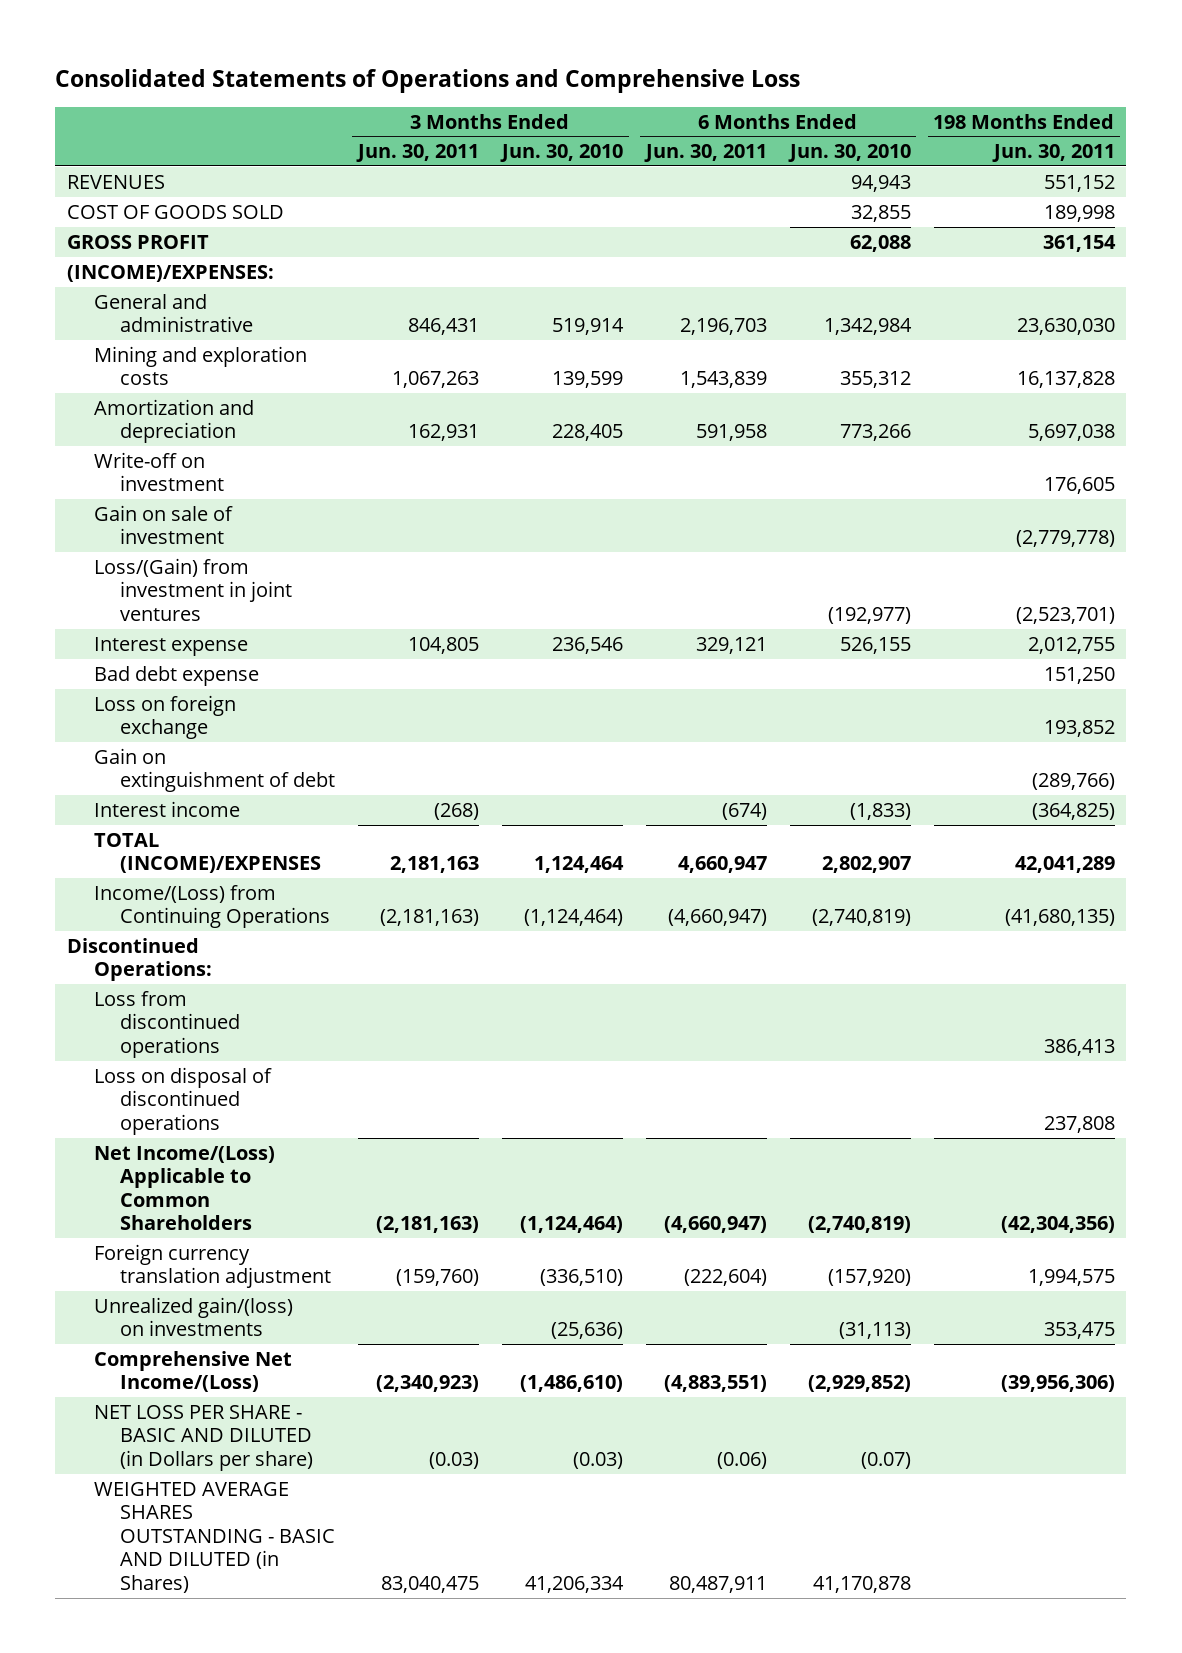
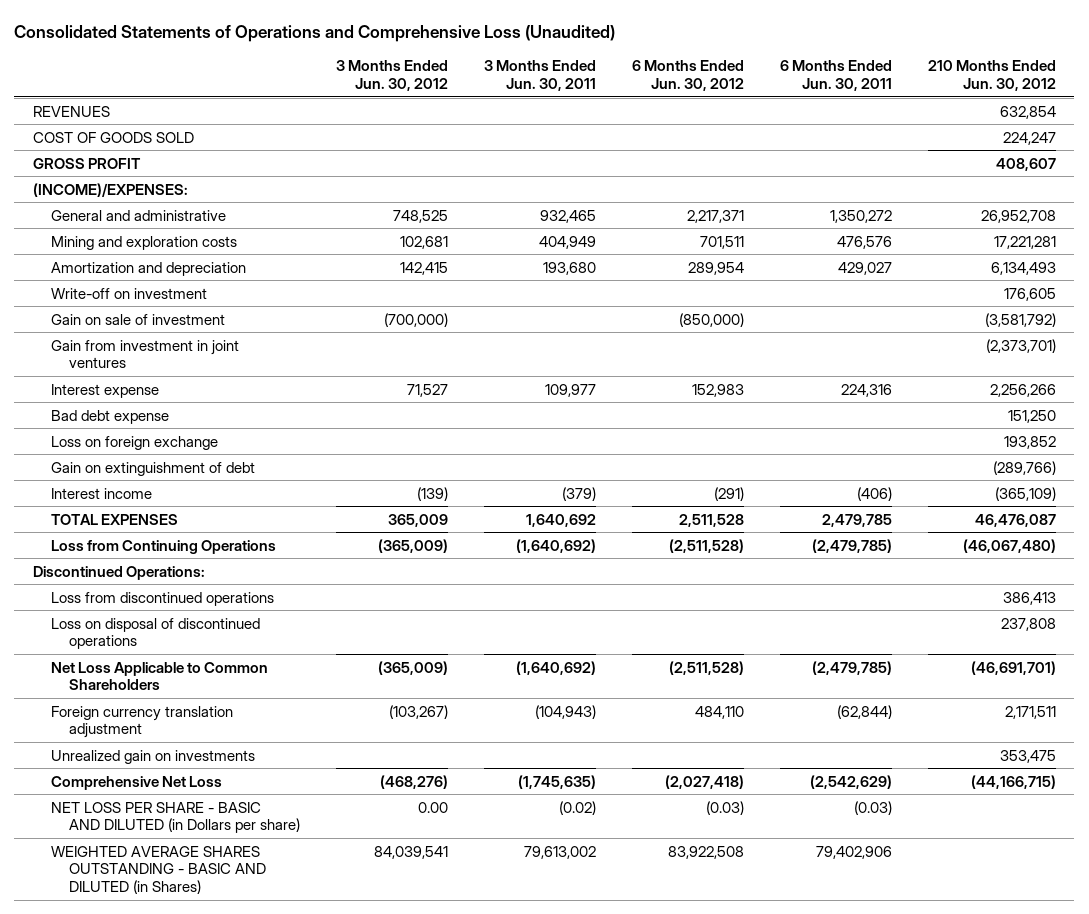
- Consolidated Statements of Operations and Comprehensive Loss
+ Consolidated Statements of Operations and Comprehensive Loss (Unaudited)
- | 3 Months Ended Jun. 30, 2011 | 3 Months Ended Jun. 30, 2010 | 6 Months Ended Jun. 30, 2011 | 6 Months Ended Jun. 30, 2010 | 198 Months Ended Jun. 30, 2011
+ | 3 Months Ended Jun. 30, 2012 | 3 Months Ended Jun. 30, 2011 | 6 Months Ended Jun. 30, 2012 | 6 Months Ended Jun. 30, 2011 | 210 Months Ended Jun. 30, 2012
- General and administrative | 846,431 | 519,914 | 2,196,703 | 1,342,984 | 23,630,030
- Mining and exploration costs | 1,067,263 | 139,599 | 1,543,839 | 355,312 | 16,137,828
- Amortization and depreciation | 162,931 | 228,405 | 591,958 | 773,266 | 5,697,038
+ General and administrative | 748,525 | 932,465 | 2,217,371 | 1,350,272 | 26,952,708
+ Mining and exploration costs | 102,681 | 404,949 | 701,511 | 476,576 | 17,221,281
+ Amortization and depreciation | 142,415 | 193,680 | 289,954 | 429,027 | 6,134,493
- Loss/(Gain) from investment in joint ventures | | | | (192,977) | (2,523,701)
- Interest expense | 104,805 | 236,546 | 329,121 | 526,155 | 2,012,755
+ Gain from investment in joint ventures | | | | | (2,373,701)
+ Interest expense | 71,527 | 109,977 | 152,983 | 224,316 | 2,256,266
- Interest income | (268) | | (674) | (1,833) | (364,825)
- TOTAL (INCOME)/EXPENSES | 2,181,163 | 1,124,464 | 4,660,947 | 2,802,907 | 42,041,289
- Income/(Loss) from Continuing Operations | (2,181,163) | (1,124,464) | (4,660,947) | (2,740,819) | (41,680,135)
+ Interest income | (139) | (379) | (291) | (406) | (365,109)
+ TOTAL EXPENSES | 365,009 | 1,640,692 | 2,511,528 | 2,479,785 | 46,476,087
+ Loss from Continuing Operations | (365,009) | (1,640,692) | (2,511,528) | (2,479,785) | (46,067,480)
- Net Income/(Loss) Applicable to Common Shareholders | (2,181,163) | (1,124,464) | (4,660,947) | (2,740,819) | (42,304,356)
- Foreign currency translation adjustment | (159,760) | (336,510) | (222,604) | (157,920) | 1,994,575
- Unrealized gain/(loss) on investments | | (25,636) | | (31,113) | 353,475
- Comprehensive Net Income/(Loss) | (2,340,923) | (1,486,610) | (4,883,551) | (2,929,852) | (39,956,306)
- NET LOSS PER SHARE - BASIC AND DILUTED (in Dollars per share) | (0.03) | (0.03) | (0.06) | (0.07) |
- WEIGHTED AVERAGE SHARES OUTSTANDING - BASIC AND DILUTED (in Shares) | 83,040,475 | 41,206,334 | 80,487,911 | 41,170,878 |
+ Net Loss Applicable to Common Shareholders | (365,009) | (1,640,692) | (2,511,528) | (2,479,785) | (46,691,701)
+ Foreign currency translation adjustment | (103,267) | (104,943) | 484,110 | (62,844) | 2,171,511
+ Unrealized gain on investments | | | | | 353,475
+ Comprehensive Net Loss | (468,276) | (1,745,635) | (2,027,418) | (2,542,629) | (44,166,715)
+ NET LOSS PER SHARE - BASIC AND DILUTED (in Dollars per share) | 0.00 | (0.02) | (0.03) | (0.03) |
+ WEIGHTED AVERAGE SHARES OUTSTANDING - BASIC AND DILUTED (in Shares) | 84,039,541 | 79,613,002 | 83,922,508 | 79,402,906 |

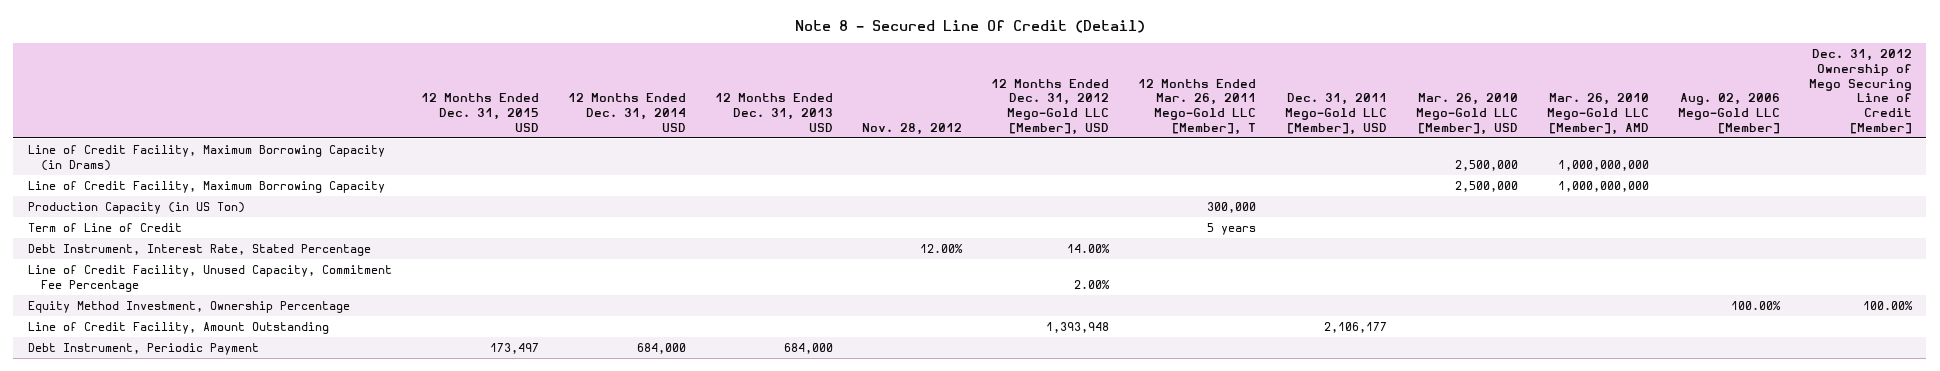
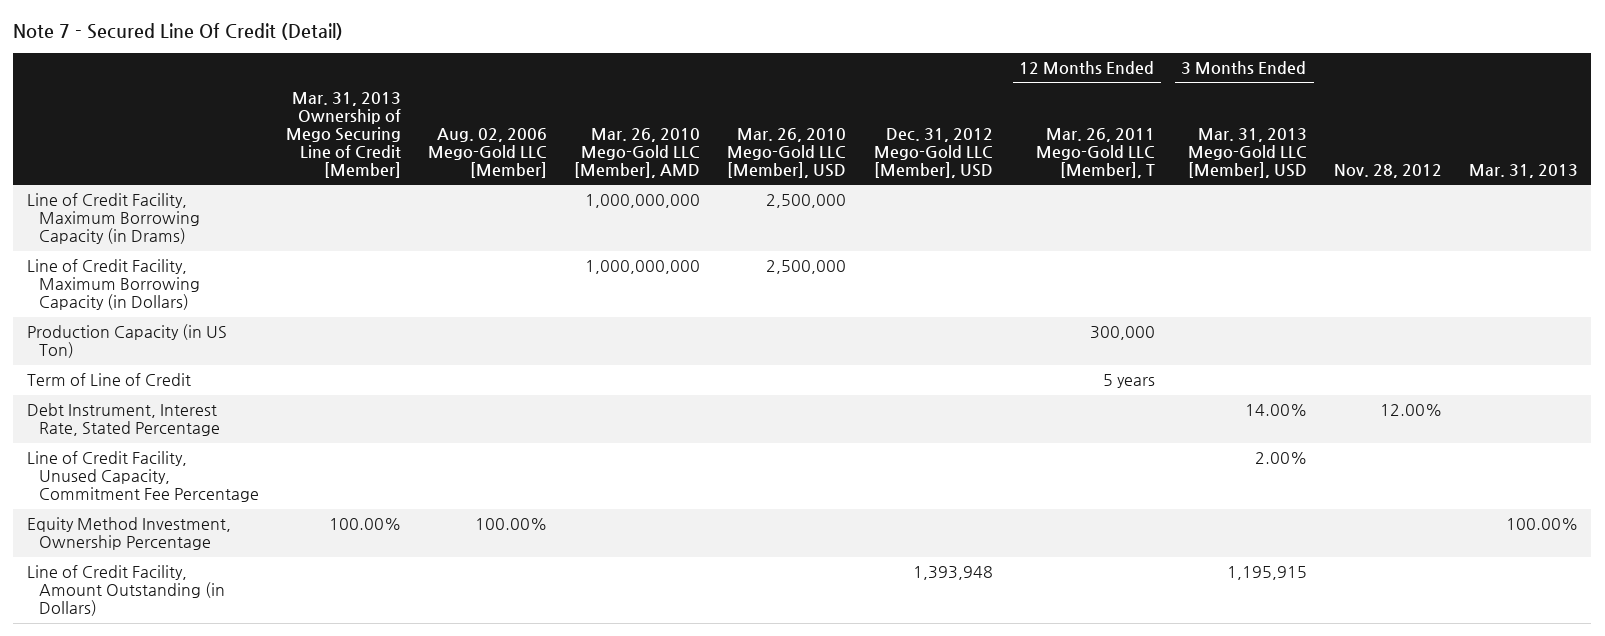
- Note 8 - Secured Line Of Credit (Detail)
+ Note 7 - Secured Line Of Credit (Detail)
- | 12 Months Ended Dec. 31, 2015 USD | 12 Months Ended Dec. 31, 2014 USD | 12 Months Ended Dec. 31, 2013 USD | Nov. 28, 2012 | 12 Months Ended Dec. 31, 2012 Mego-Gold LLC [Member], USD | 12 Months Ended Mar. 26, 2011 Mego-Gold LLC [Member], T | Dec. 31, 2011 Mego-Gold LLC [Member], USD | Mar. 26, 2010 Mego-Gold LLC [Member], USD | Mar. 26, 2010 Mego-Gold LLC [Member], AMD | Aug. 02, 2006 Mego-Gold LLC [Member] | Dec. 31, 2012 Ownership of Mego Securing Line of Credit [Member]
+ | Mar. 31, 2013 Ownership of Mego Securing Line of Credit [Member] | Aug. 02, 2006 Mego-Gold LLC [Member] | Mar. 26, 2010 Mego-Gold LLC [Member], AMD | Mar. 26, 2010 Mego-Gold LLC [Member], USD | Dec. 31, 2012 Mego-Gold LLC [Member], USD | 12 Months Ended Mar. 26, 2011 Mego-Gold LLC [Member], T | 3 Months Ended Mar. 31, 2013 Mego-Gold LLC [Member], USD | Nov. 28, 2012 | Mar. 31, 2013
- Line of Credit Facility, Maximum Borrowing Capacity | | | | | | | | 2,500,000 | 1,000,000,000 | |
+ Line of Credit Facility, Maximum Borrowing Capacity (in Dollars) | | | 1,000,000,000 | 2,500,000 | | | | |
- Line of Credit Facility, Amount Outstanding | | | | | 1,393,948 | | 2,106,177 | | | |
- Debt Instrument, Periodic Payment | 173,497 | 684,000 | 684,000 | | | | | | | |
+ Line of Credit Facility, Amount Outstanding (in Dollars) | | | | | 1,393,948 | | 1,195,915 | |

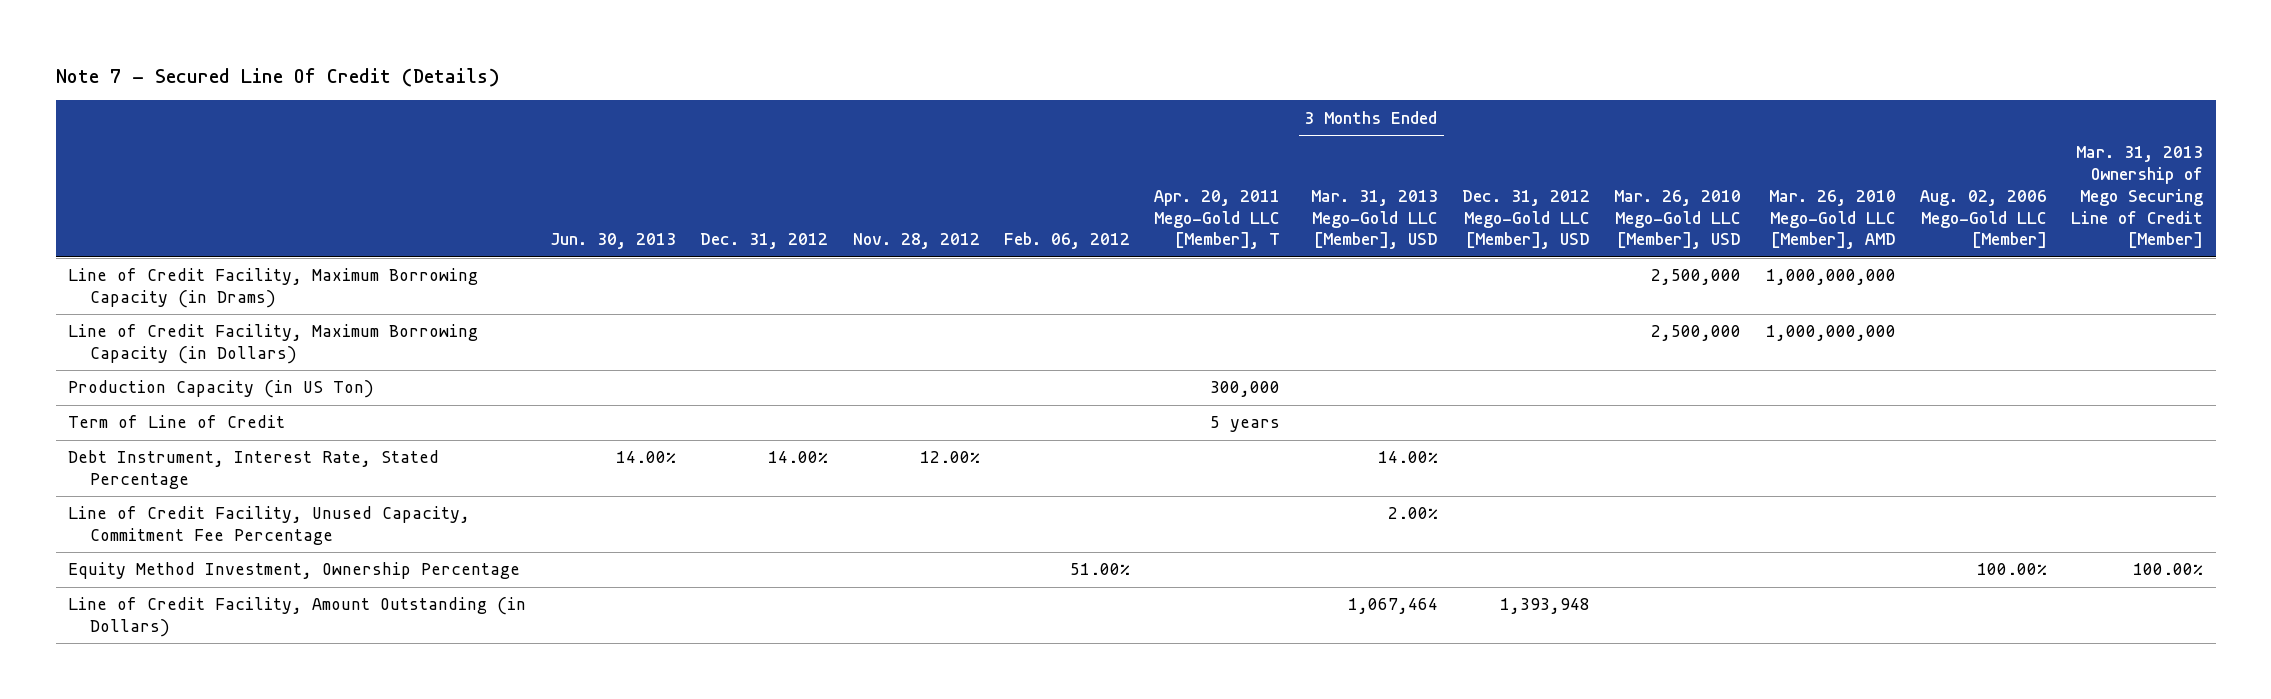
- Note 7 - Secured Line Of Credit (Detail)
+ Note 7 - Secured Line Of Credit (Details)
- | Mar. 31, 2013 Ownership of Mego Securing Line of Credit [Member] | Aug. 02, 2006 Mego-Gold LLC [Member] | Mar. 26, 2010 Mego-Gold LLC [Member], AMD | Mar. 26, 2010 Mego-Gold LLC [Member], USD | Dec. 31, 2012 Mego-Gold LLC [Member], USD | 12 Months Ended Mar. 26, 2011 Mego-Gold LLC [Member], T | 3 Months Ended Mar. 31, 2013 Mego-Gold LLC [Member], USD | Nov. 28, 2012 | Mar. 31, 2013
+ | Jun. 30, 2013 | Dec. 31, 2012 | Nov. 28, 2012 | Feb. 06, 2012 | Apr. 20, 2011 Mego-Gold LLC [Member], T | 3 Months Ended Mar. 31, 2013 Mego-Gold LLC [Member], USD | Dec. 31, 2012 Mego-Gold LLC [Member], USD | Mar. 26, 2010 Mego-Gold LLC [Member], USD | Mar. 26, 2010 Mego-Gold LLC [Member], AMD | Aug. 02, 2006 Mego-Gold LLC [Member] | Mar. 31, 2013 Ownership of Mego Securing Line of Credit [Member]
- Line of Credit Facility, Amount Outstanding (in Dollars) | | | | | 1,393,948 | | 1,195,915 | |
+ Line of Credit Facility, Amount Outstanding (in Dollars) | | | | | | 1,067,464 | 1,393,948 | | | |

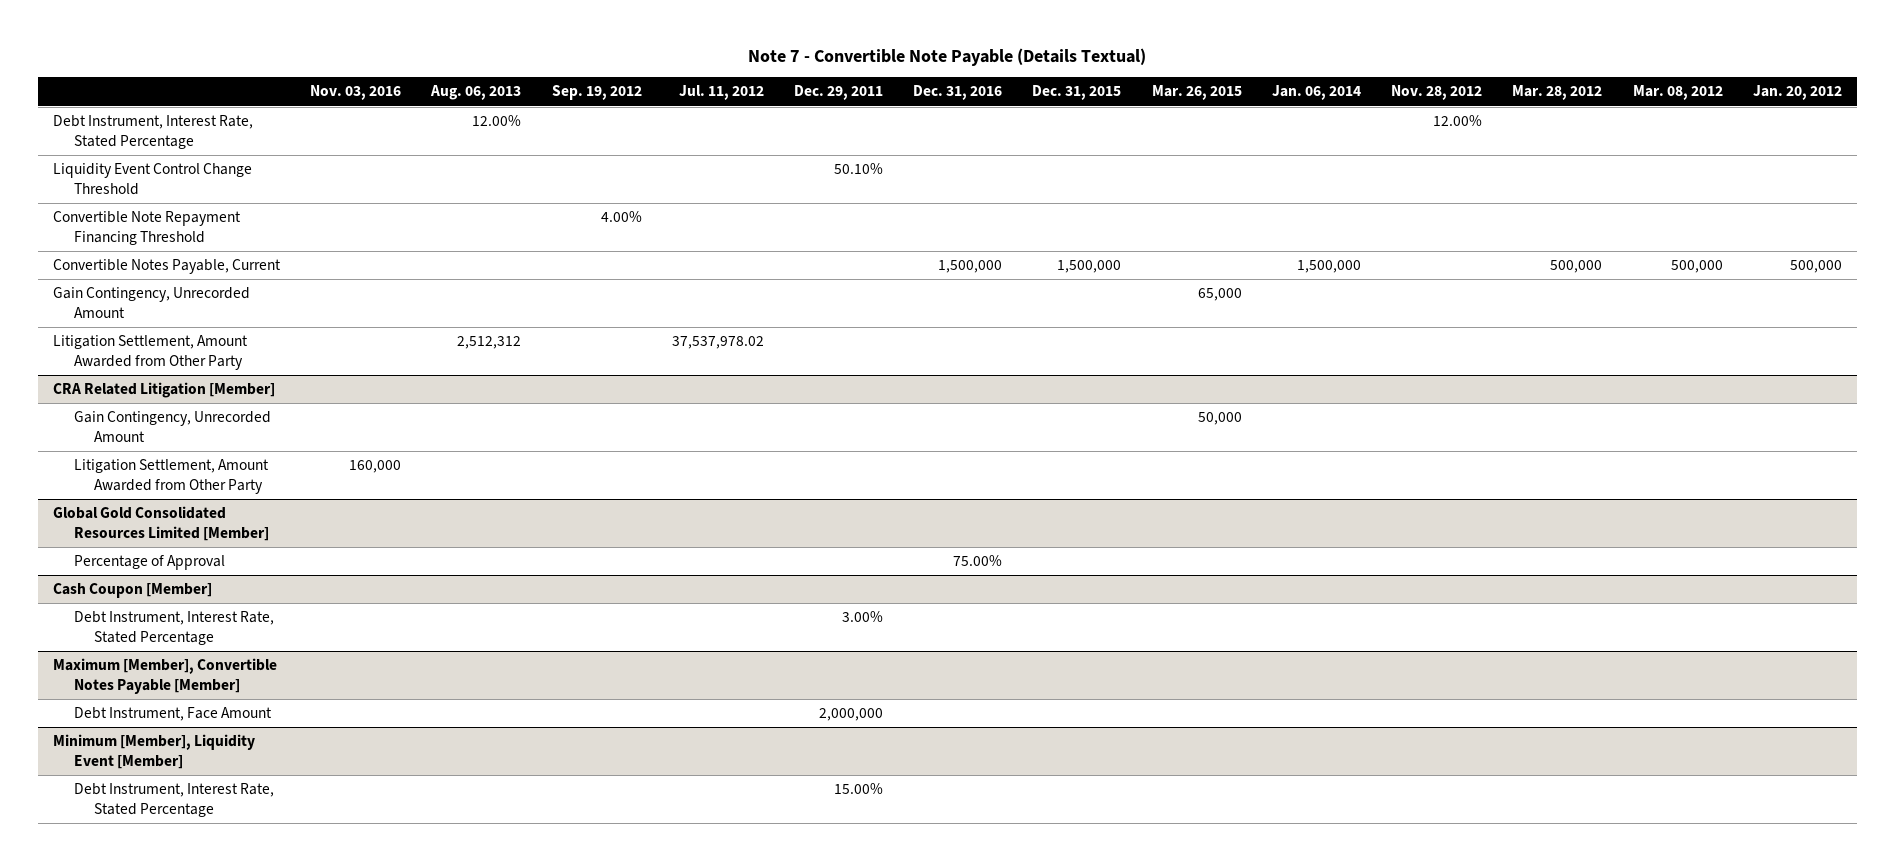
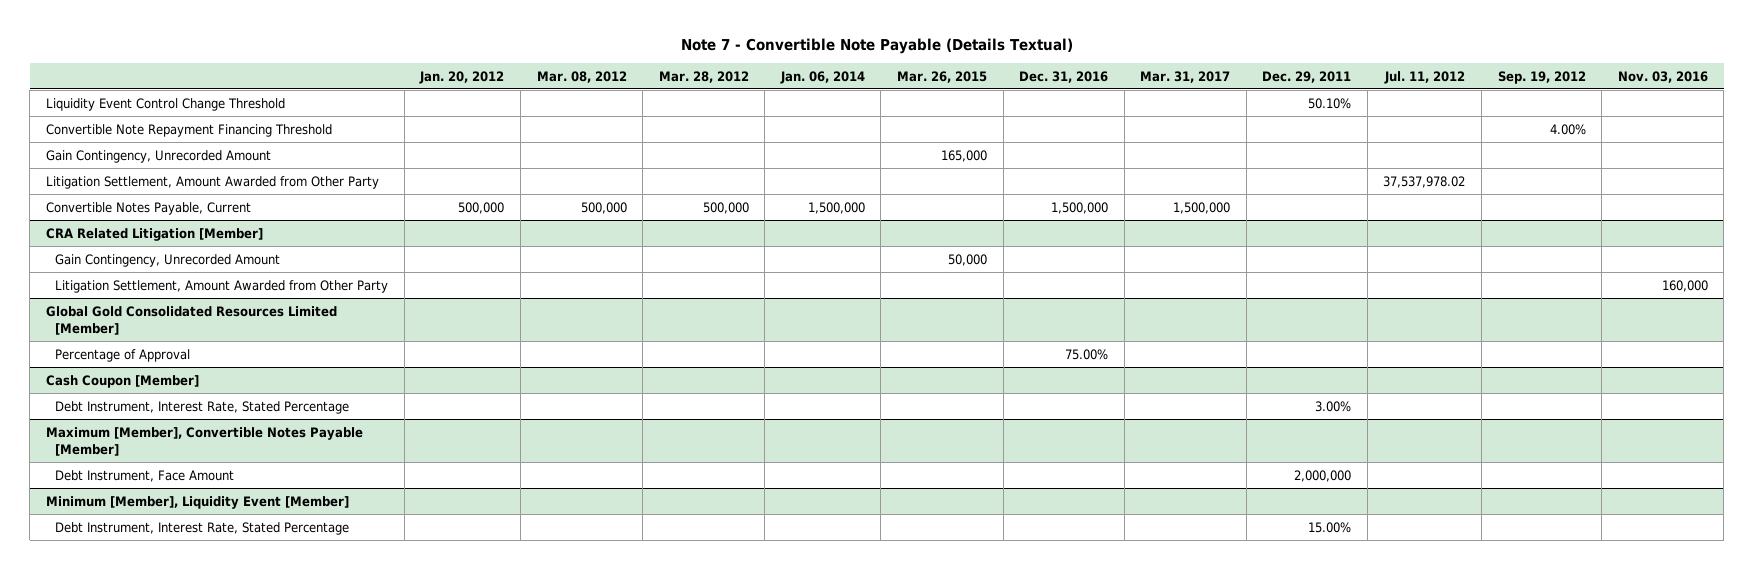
- | Nov. 03, 2016 | Aug. 06, 2013 | Sep. 19, 2012 | Jul. 11, 2012 | Dec. 29, 2011 | Dec. 31, 2016 | Dec. 31, 2015 | Mar. 26, 2015 | Jan. 06, 2014 | Nov. 28, 2012 | Mar. 28, 2012 | Mar. 08, 2012 | Jan. 20, 2012
+ | Jan. 20, 2012 | Mar. 08, 2012 | Mar. 28, 2012 | Jan. 06, 2014 | Mar. 26, 2015 | Dec. 31, 2016 | Mar. 31, 2017 | Dec. 29, 2011 | Jul. 11, 2012 | Sep. 19, 2012 | Nov. 03, 2016
- Debt Instrument, Interest Rate, Stated Percentage | | 12.00% | | | | | | | | 12.00% | | |
- Gain Contingency, Unrecorded Amount | | | | | | | | 65,000 | | | | |
+ Gain Contingency, Unrecorded Amount | | | | | 165,000 | | | | | |
moved down: Convertible Notes Payable, Current | 500,000 | 500,000 | 500,000 | 1,500,000 | | 1,500,000 | 1,500,000 | | | |

